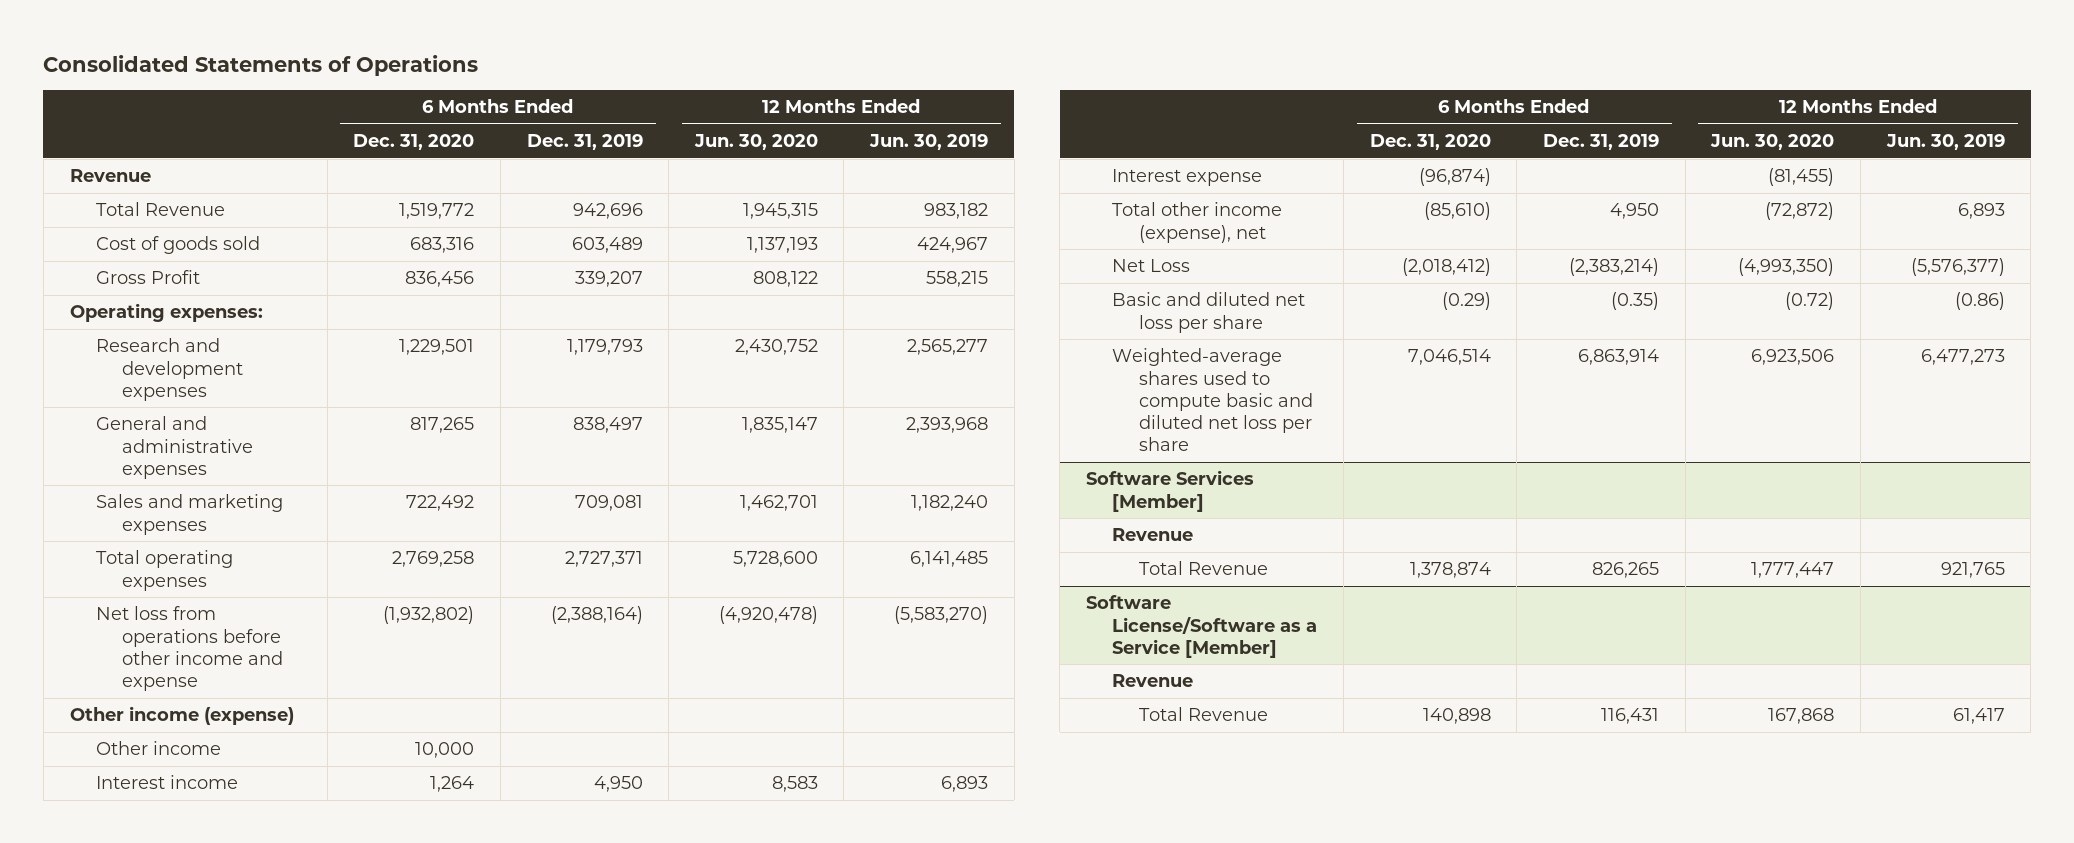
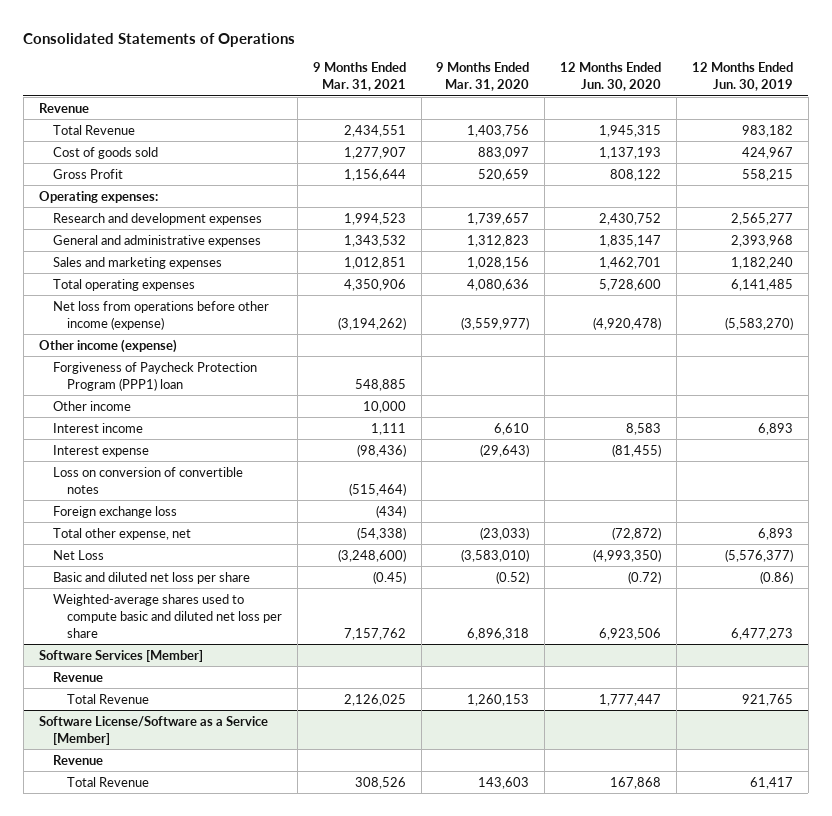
- | 6 Months Ended Dec. 31, 2020 | 6 Months Ended Dec. 31, 2019 | 12 Months Ended Jun. 30, 2020 | 12 Months Ended Jun. 30, 2019
+ | 9 Months Ended Mar. 31, 2021 | 9 Months Ended Mar. 31, 2020 | 12 Months Ended Jun. 30, 2020 | 12 Months Ended Jun. 30, 2019
- Net loss from operations before other income and expense | (1,932,802) | (2,388,164) | (4,920,478) | (5,583,270)
+ Net loss from operations before other income (expense) | (3,194,262) | (3,559,977) | (4,920,478) | (5,583,270)
+ Forgiveness of Paycheck Protection Program (PPP1) loan | 548,885 | | |
- Total other income (expense), net | (85,610) | 4,950 | (72,872) | 6,893
+ Loss on conversion of convertible notes | (515,464) | | |
+ Foreign exchange loss | (434) | | |
+ Total other expense, net | (54,338) | (23,033) | (72,872) | 6,893

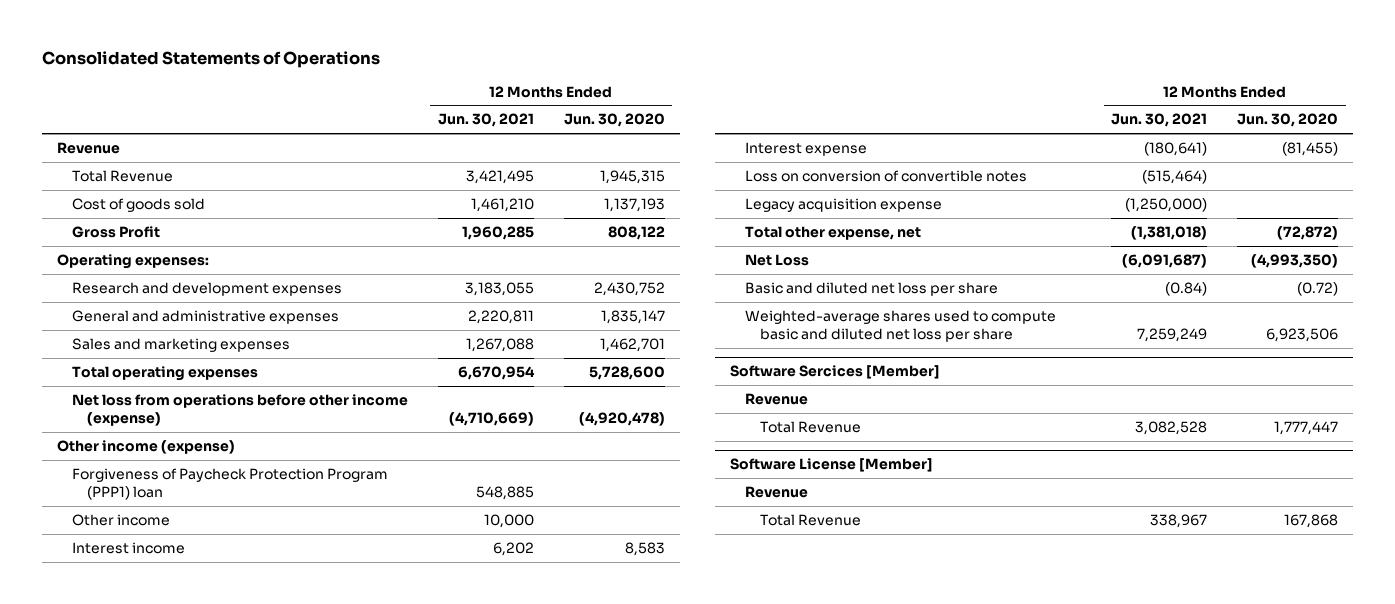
- | 9 Months Ended Mar. 31, 2021 | 9 Months Ended Mar. 31, 2020 | 12 Months Ended Jun. 30, 2020 | 12 Months Ended Jun. 30, 2019
+ | 12 Months Ended Jun. 30, 2021 | 12 Months Ended Jun. 30, 2020
- Foreign exchange loss | (434) | | |
+ Legacy acquisition expense | (1,250,000) |
- Software Services [Member]
+ Software Sercices [Member]
- Software License/Software as a Service [Member]
+ Software License [Member]

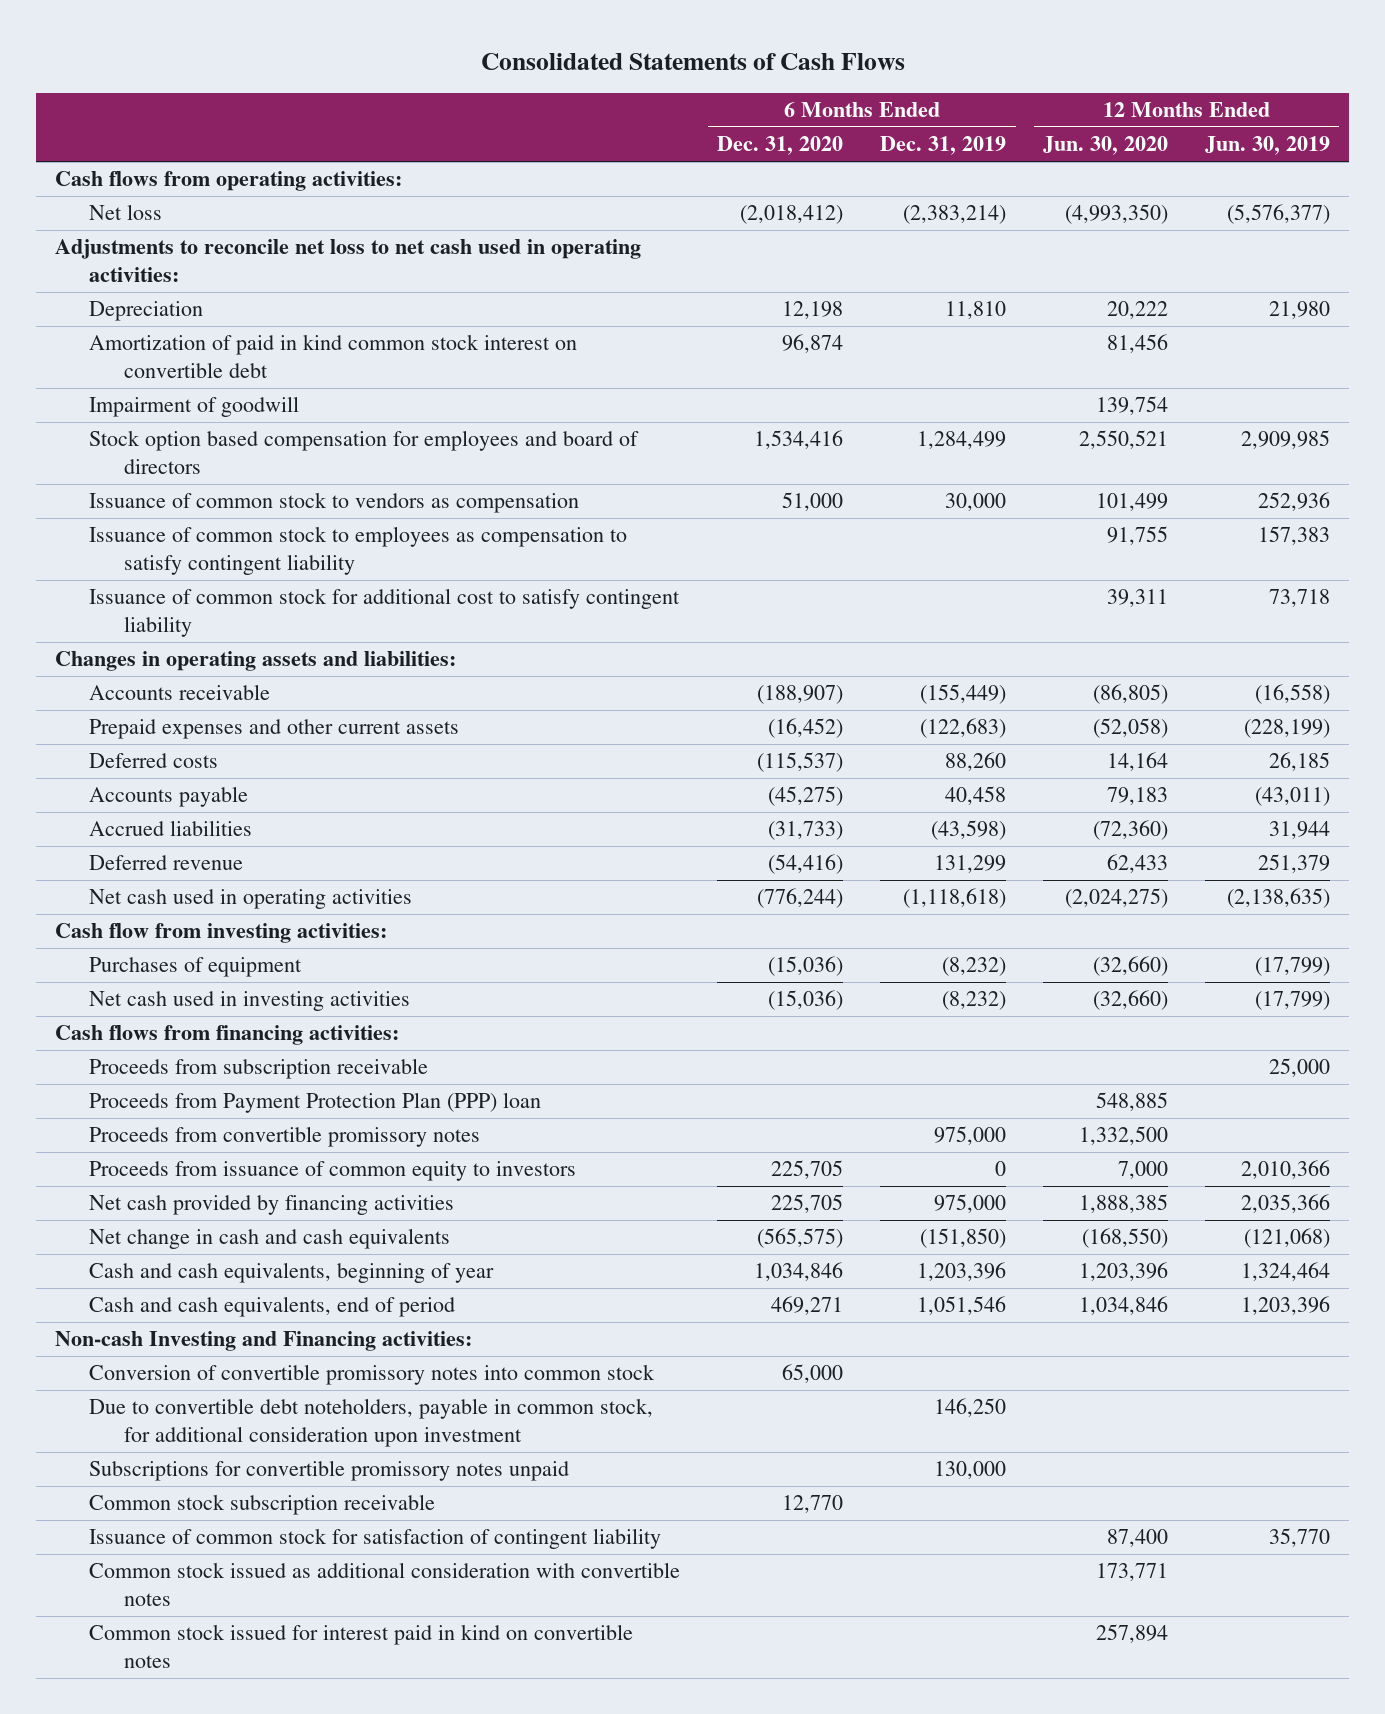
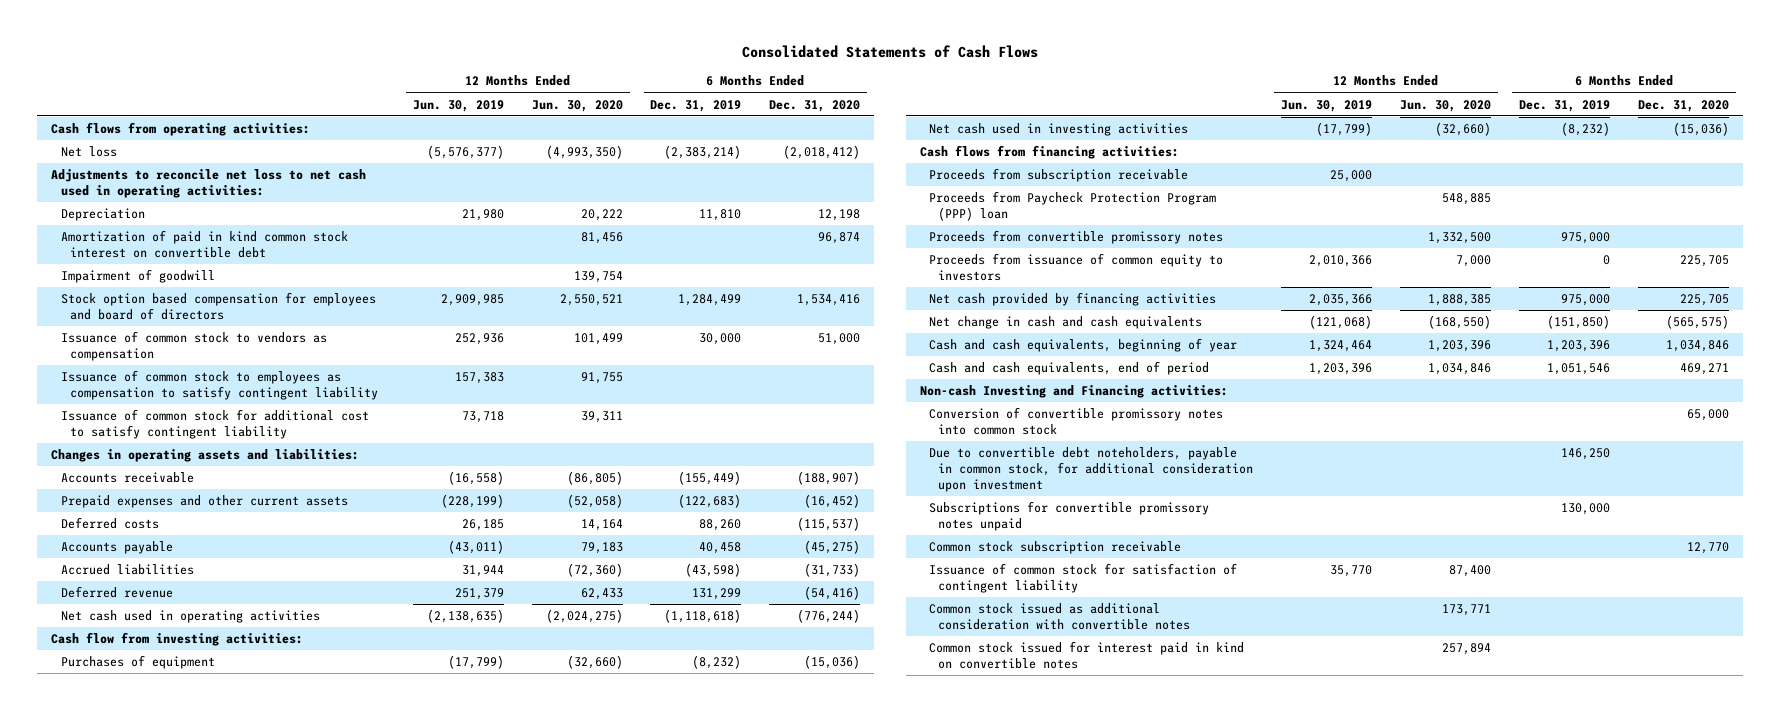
- | 6 Months Ended Dec. 31, 2020 | 6 Months Ended Dec. 31, 2019 | 12 Months Ended Jun. 30, 2020 | 12 Months Ended Jun. 30, 2019
+ | 12 Months Ended Jun. 30, 2019 | 12 Months Ended Jun. 30, 2020 | 6 Months Ended Dec. 31, 2019 | 6 Months Ended Dec. 31, 2020
- Proceeds from Payment Protection Plan (PPP) loan | | | 548,885 |
+ Proceeds from Paycheck Protection Program (PPP) loan | | 548,885 | |

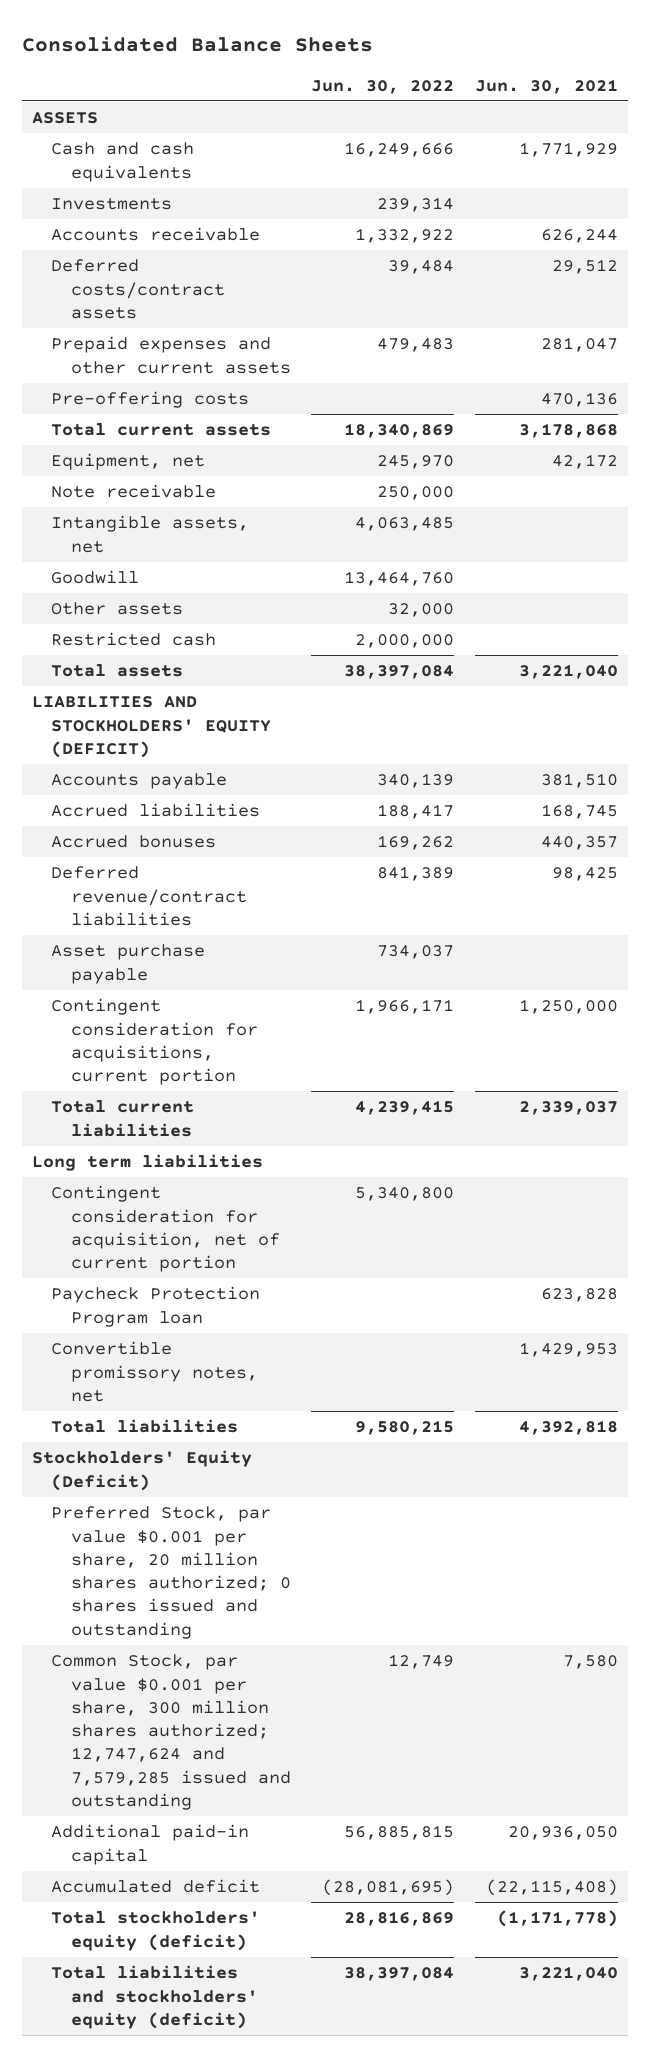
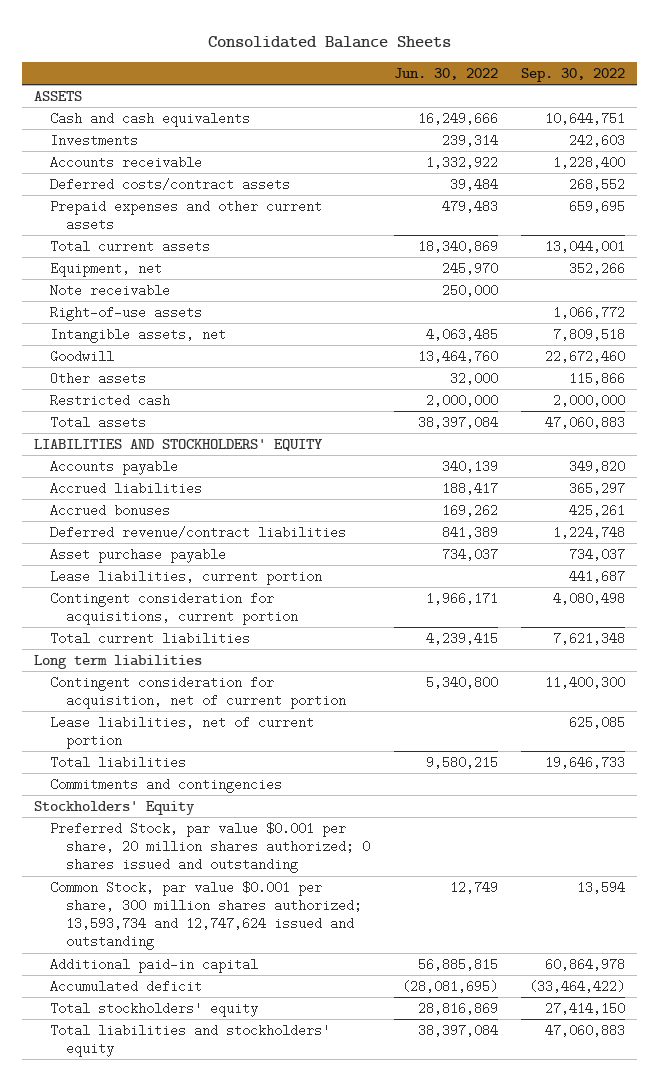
- | Jun. 30, 2022 | Jun. 30, 2021
+ | Jun. 30, 2022 | Sep. 30, 2022
- Pre-offering costs | | 470,136
+ Right-of-use assets | | 1,066,772
- LIABILITIES AND STOCKHOLDERS' EQUITY (DEFICIT)
+ LIABILITIES AND STOCKHOLDERS' EQUITY
+ Lease liabilities, current portion | | 441,687
- Paycheck Protection Program loan | | 623,828
- Convertible promissory notes, net | | 1,429,953
+ Lease liabilities, net of current portion | | 625,085
- Stockholders' Equity (Deficit)
+ Commitments and contingencies
+ Stockholders' Equity
- Common Stock, par value $0.001 per share, 300 million shares authorized; 12,747,624 and 7,579,285 issued and outstanding | 12,749 | 7,580
+ Common Stock, par value $0.001 per share, 300 million shares authorized; 13,593,734 and 12,747,624 issued and outstanding | 12,749 | 13,594
- Total stockholders' equity (deficit) | 28,816,869 | (1,171,778)
- Total liabilities and stockholders' equity (deficit) | 38,397,084 | 3,221,040
+ Total stockholders' equity | 28,816,869 | 27,414,150
+ Total liabilities and stockholders' equity | 38,397,084 | 47,060,883

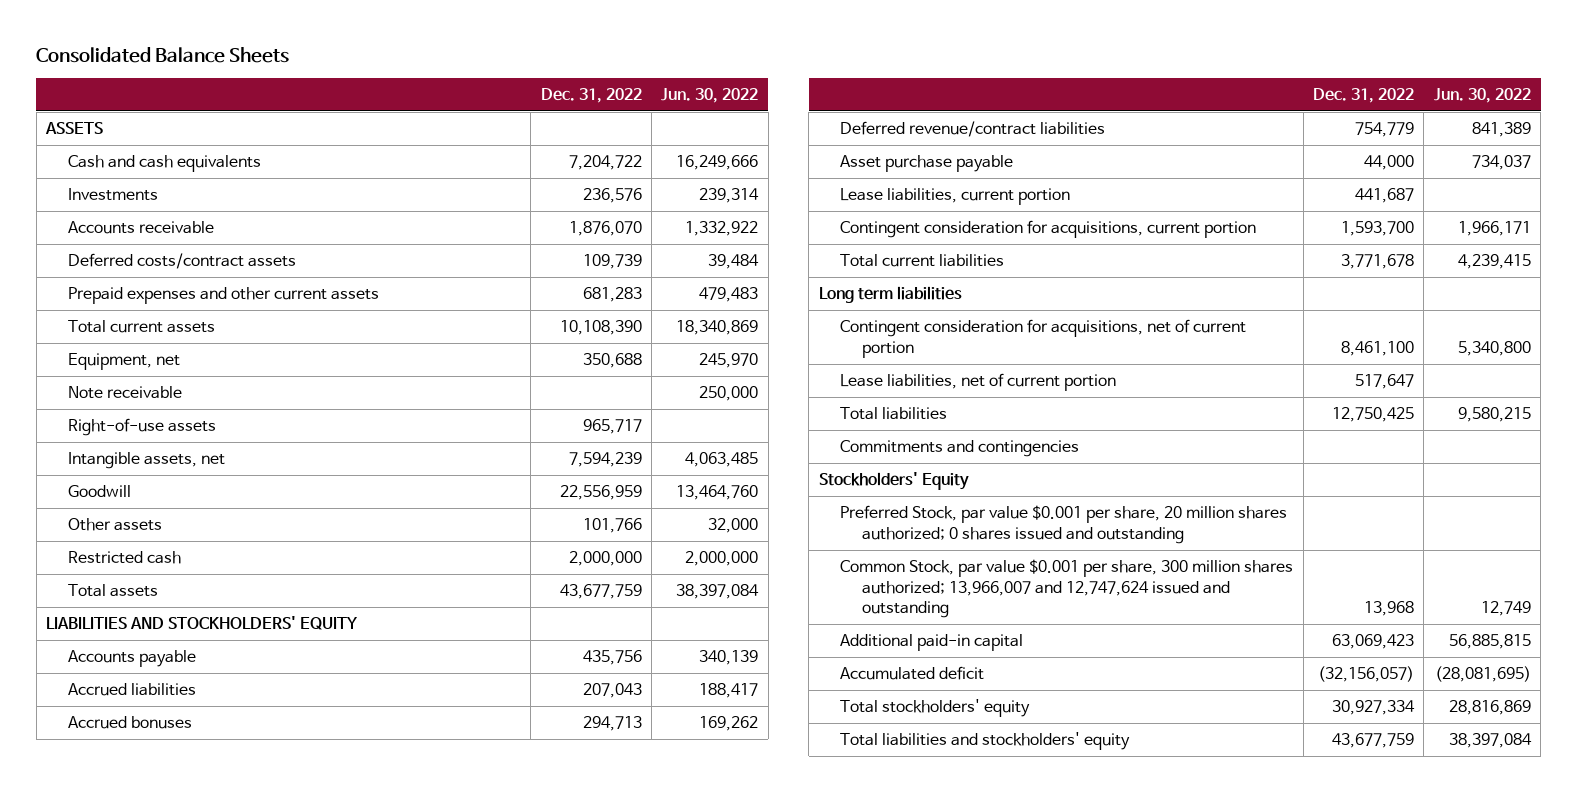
- | Jun. 30, 2022 | Sep. 30, 2022
+ | Dec. 31, 2022 | Jun. 30, 2022
- Contingent consideration for acquisition, net of current portion | 5,340,800 | 11,400,300
+ Contingent consideration for acquisitions, net of current portion | 8,461,100 | 5,340,800
- Common Stock, par value $0.001 per share, 300 million shares authorized; 13,593,734 and 12,747,624 issued and outstanding | 12,749 | 13,594
+ Common Stock, par value $0.001 per share, 300 million shares authorized; 13,966,007 and 12,747,624 issued and outstanding | 13,968 | 12,749

